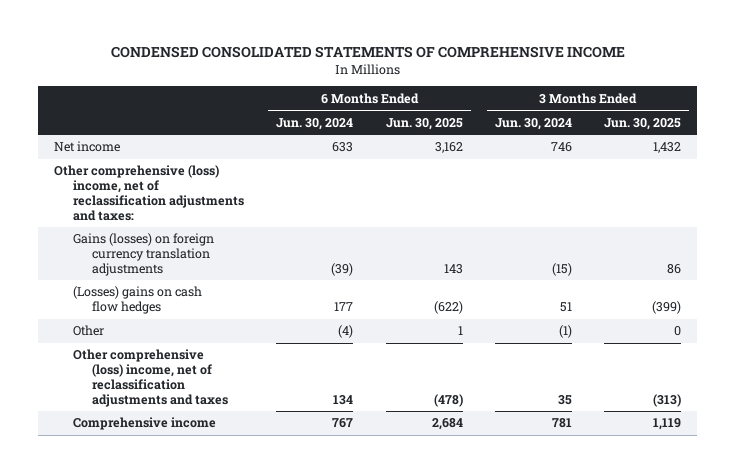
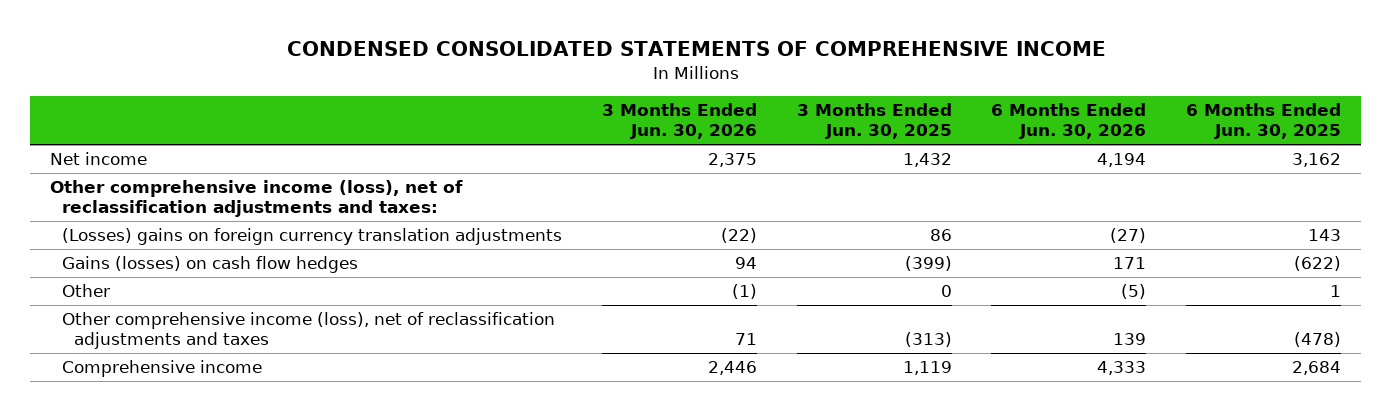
- | 6 Months Ended Jun. 30, 2024 | 6 Months Ended Jun. 30, 2025 | 3 Months Ended Jun. 30, 2024 | 3 Months Ended Jun. 30, 2025
+ | 3 Months Ended Jun. 30, 2026 | 3 Months Ended Jun. 30, 2025 | 6 Months Ended Jun. 30, 2026 | 6 Months Ended Jun. 30, 2025
- Other comprehensive (loss) income, net of reclassification adjustments and taxes:
- Gains (losses) on foreign currency translation adjustments | (39) | 143 | (15) | 86
- (Losses) gains on cash flow hedges | 177 | (622) | 51 | (399)
+ Other comprehensive income (loss), net of reclassification adjustments and taxes:
+ (Losses) gains on foreign currency translation adjustments | (22) | 86 | (27) | 143
+ Gains (losses) on cash flow hedges | 94 | (399) | 171 | (622)
- Other comprehensive (loss) income, net of reclassification adjustments and taxes | 134 | (478) | 35 | (313)
+ Other comprehensive income (loss), net of reclassification adjustments and taxes | 71 | (313) | 139 | (478)

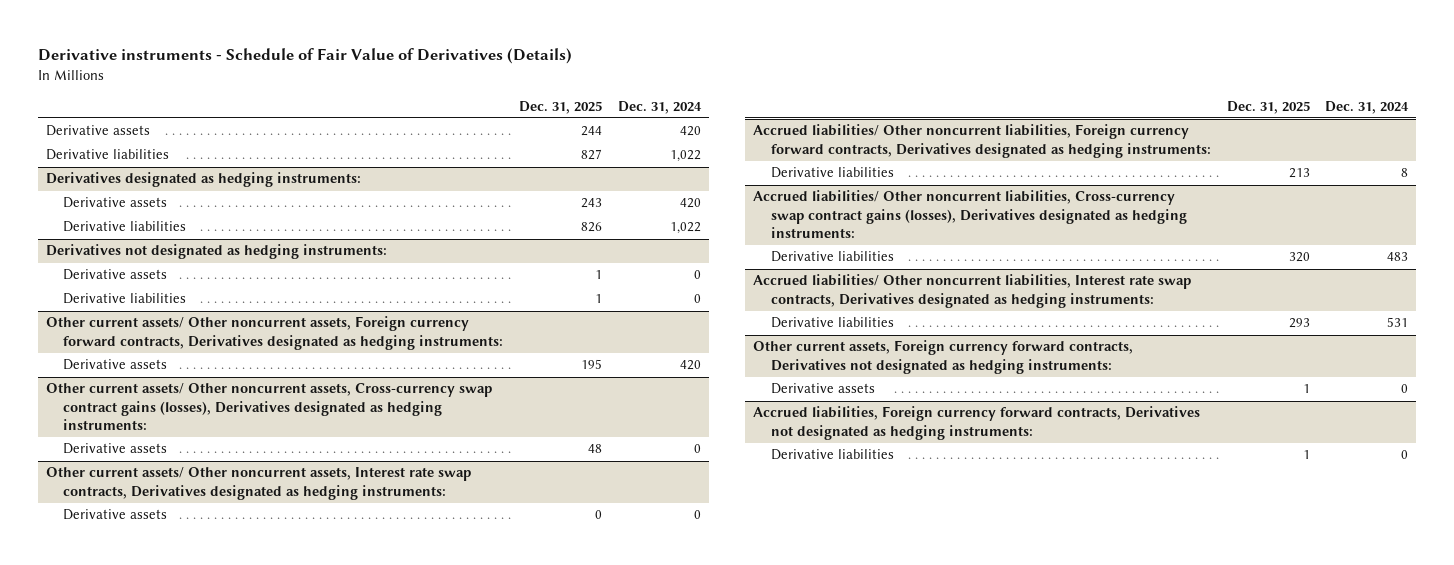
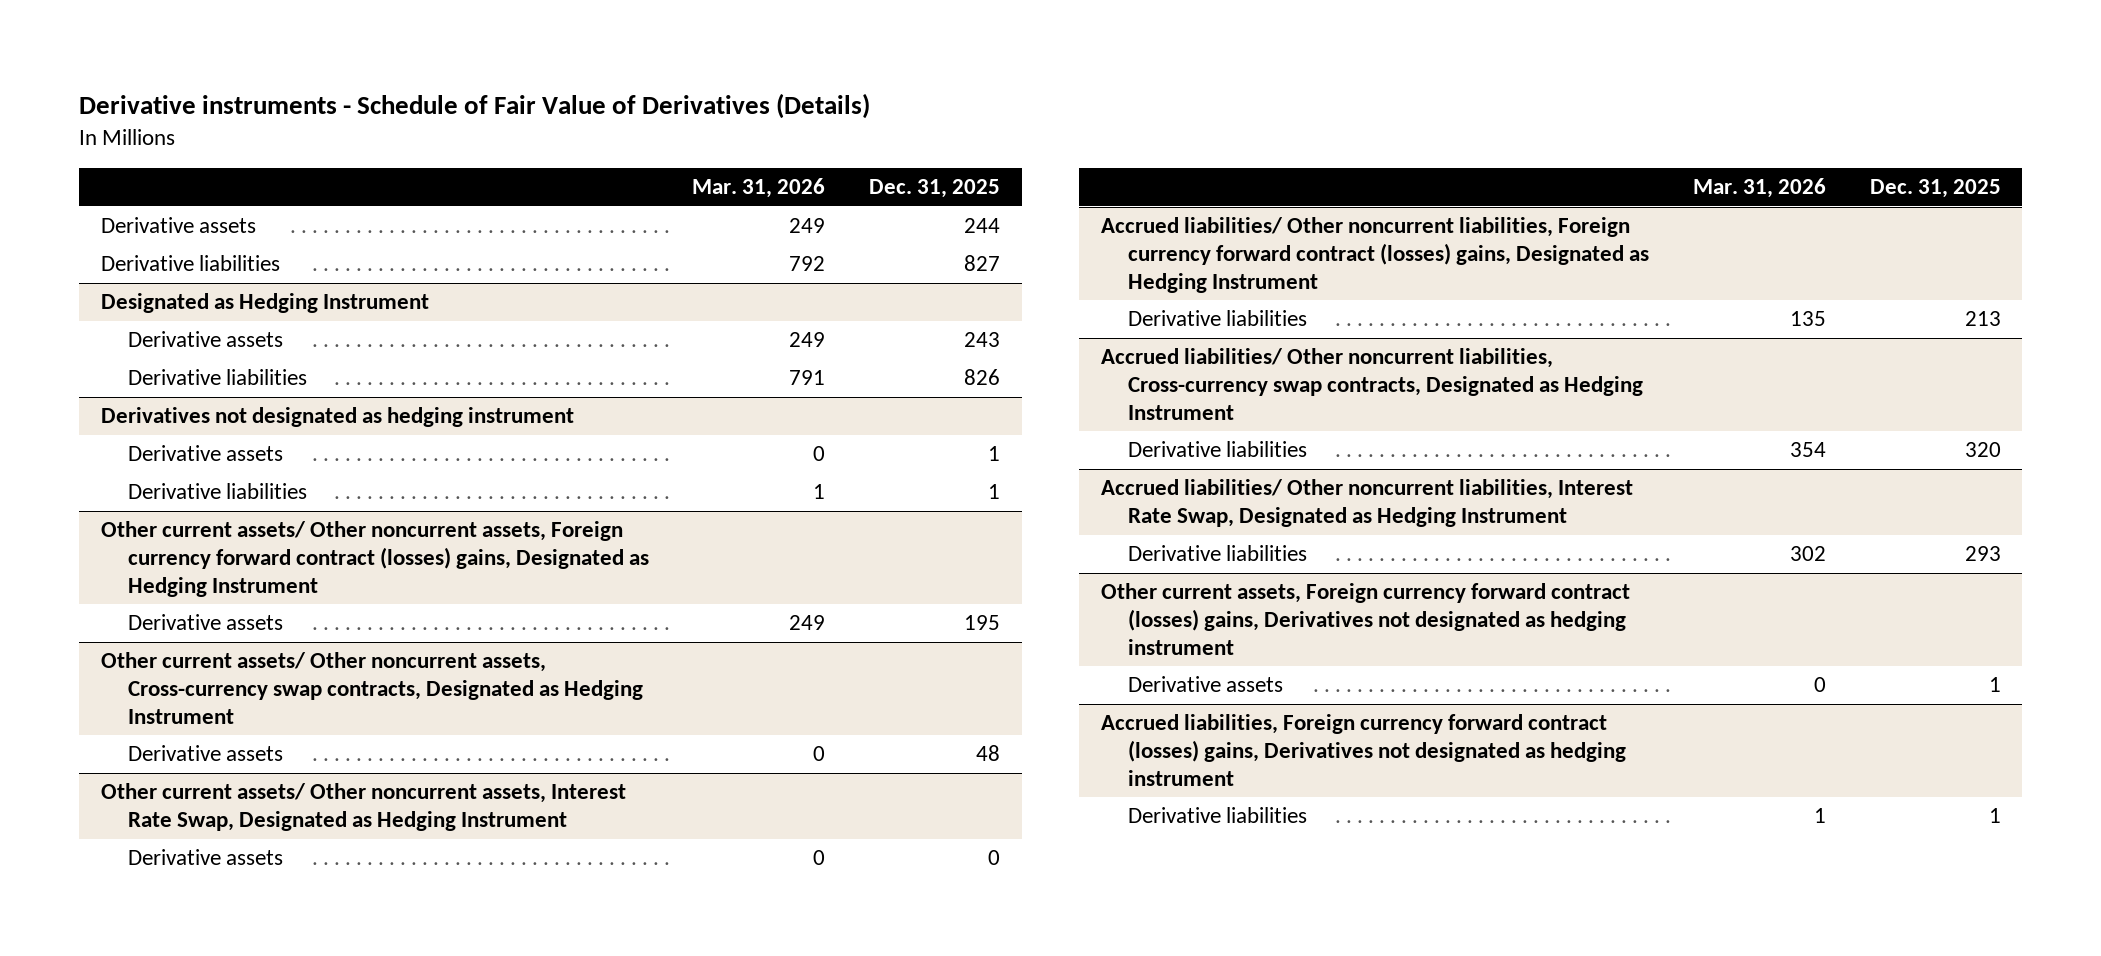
- | Dec. 31, 2025 | Dec. 31, 2024
+ | Mar. 31, 2026 | Dec. 31, 2025
- Derivatives designated as hedging instruments:
+ Designated as Hedging Instrument
- Derivatives not designated as hedging instruments:
+ Derivatives not designated as hedging instrument
- Other current assets/ Other noncurrent assets, Foreign currency forward contracts, Derivatives designated as hedging instruments:
+ Other current assets/ Other noncurrent assets, Foreign currency forward contract (losses) gains, Designated as Hedging Instrument
- Other current assets/ Other noncurrent assets, Cross-currency swap contract gains (losses), Derivatives designated as hedging instruments:
+ Other current assets/ Other noncurrent assets, Cross-currency swap contracts, Designated as Hedging Instrument
- Other current assets/ Other noncurrent assets, Interest rate swap contracts, Derivatives designated as hedging instruments:
+ Other current assets/ Other noncurrent assets, Interest Rate Swap, Designated as Hedging Instrument
- Accrued liabilities/ Other noncurrent liabilities, Foreign currency forward contracts, Derivatives designated as hedging instruments:
+ Accrued liabilities/ Other noncurrent liabilities, Foreign currency forward contract (losses) gains, Designated as Hedging Instrument
- Accrued liabilities/ Other noncurrent liabilities, Cross-currency swap contract gains (losses), Derivatives designated as hedging instruments:
+ Accrued liabilities/ Other noncurrent liabilities, Cross-currency swap contracts, Designated as Hedging Instrument
- Accrued liabilities/ Other noncurrent liabilities, Interest rate swap contracts, Derivatives designated as hedging instruments:
+ Accrued liabilities/ Other noncurrent liabilities, Interest Rate Swap, Designated as Hedging Instrument
- Other current assets, Foreign currency forward contracts, Derivatives not designated as hedging instruments:
+ Other current assets, Foreign currency forward contract (losses) gains, Derivatives not designated as hedging instrument
- Accrued liabilities, Foreign currency forward contracts, Derivatives not designated as hedging instruments:
+ Accrued liabilities, Foreign currency forward contract (losses) gains, Derivatives not designated as hedging instrument

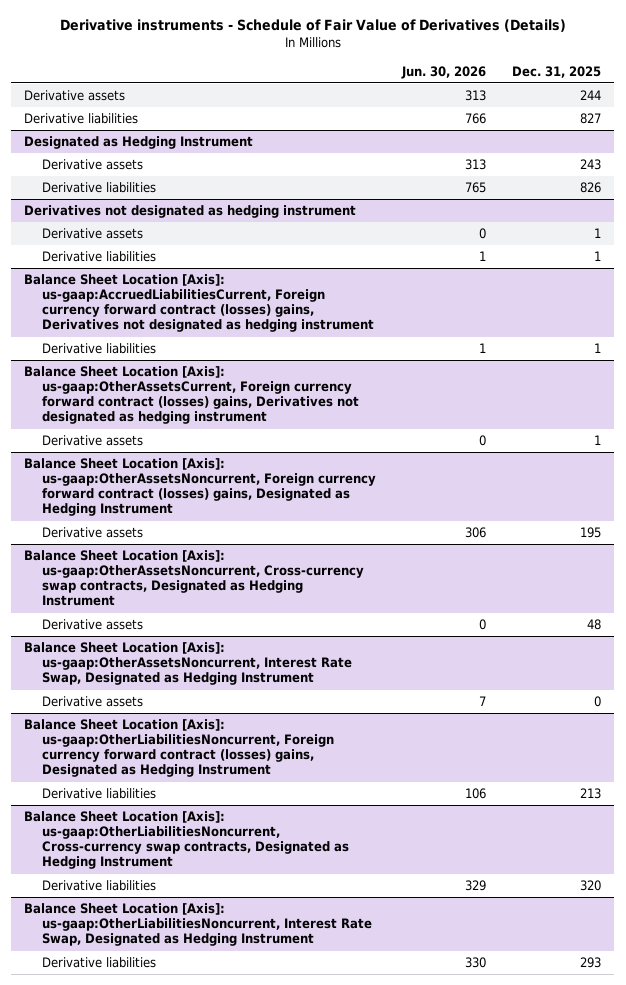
- | Mar. 31, 2026 | Dec. 31, 2025
+ | Jun. 30, 2026 | Dec. 31, 2025
- Other current assets/ Other noncurrent assets, Foreign currency forward contract (losses) gains, Designated as Hedging Instrument
+ Balance Sheet Location [Axis]: us-gaap:AccruedLiabilitiesCurrent, Foreign currency forward contract (losses) gains, Derivatives not designated as hedging instrument
+ Derivative liabilities | 1 | 1
+ Balance Sheet Location [Axis]: us-gaap:OtherAssetsCurrent, Foreign currency forward contract (losses) gains, Derivatives not designated as hedging instrument
+ Derivative assets | 0 | 1
+ Balance Sheet Location [Axis]: us-gaap:OtherAssetsNoncurrent, Foreign currency forward contract (losses) gains, Designated as Hedging Instrument
- Other current assets/ Other noncurrent assets, Cross-currency swap contracts, Designated as Hedging Instrument
+ Balance Sheet Location [Axis]: us-gaap:OtherAssetsNoncurrent, Cross-currency swap contracts, Designated as Hedging Instrument
- Other current assets/ Other noncurrent assets, Interest Rate Swap, Designated as Hedging Instrument
+ Balance Sheet Location [Axis]: us-gaap:OtherAssetsNoncurrent, Interest Rate Swap, Designated as Hedging Instrument
- Accrued liabilities/ Other noncurrent liabilities, Foreign currency forward contract (losses) gains, Designated as Hedging Instrument
+ Balance Sheet Location [Axis]: us-gaap:OtherLiabilitiesNoncurrent, Foreign currency forward contract (losses) gains, Designated as Hedging Instrument
- Accrued liabilities/ Other noncurrent liabilities, Cross-currency swap contracts, Designated as Hedging Instrument
+ Balance Sheet Location [Axis]: us-gaap:OtherLiabilitiesNoncurrent, Cross-currency swap contracts, Designated as Hedging Instrument
- Accrued liabilities/ Other noncurrent liabilities, Interest Rate Swap, Designated as Hedging Instrument
+ Balance Sheet Location [Axis]: us-gaap:OtherLiabilitiesNoncurrent, Interest Rate Swap, Designated as Hedging Instrument
- Other current assets, Foreign currency forward contract (losses) gains, Derivatives not designated as hedging instrument
- Derivative assets | 0 | 1
- Accrued liabilities, Foreign currency forward contract (losses) gains, Derivatives not designated as hedging instrument
- Derivative liabilities | 1 | 1

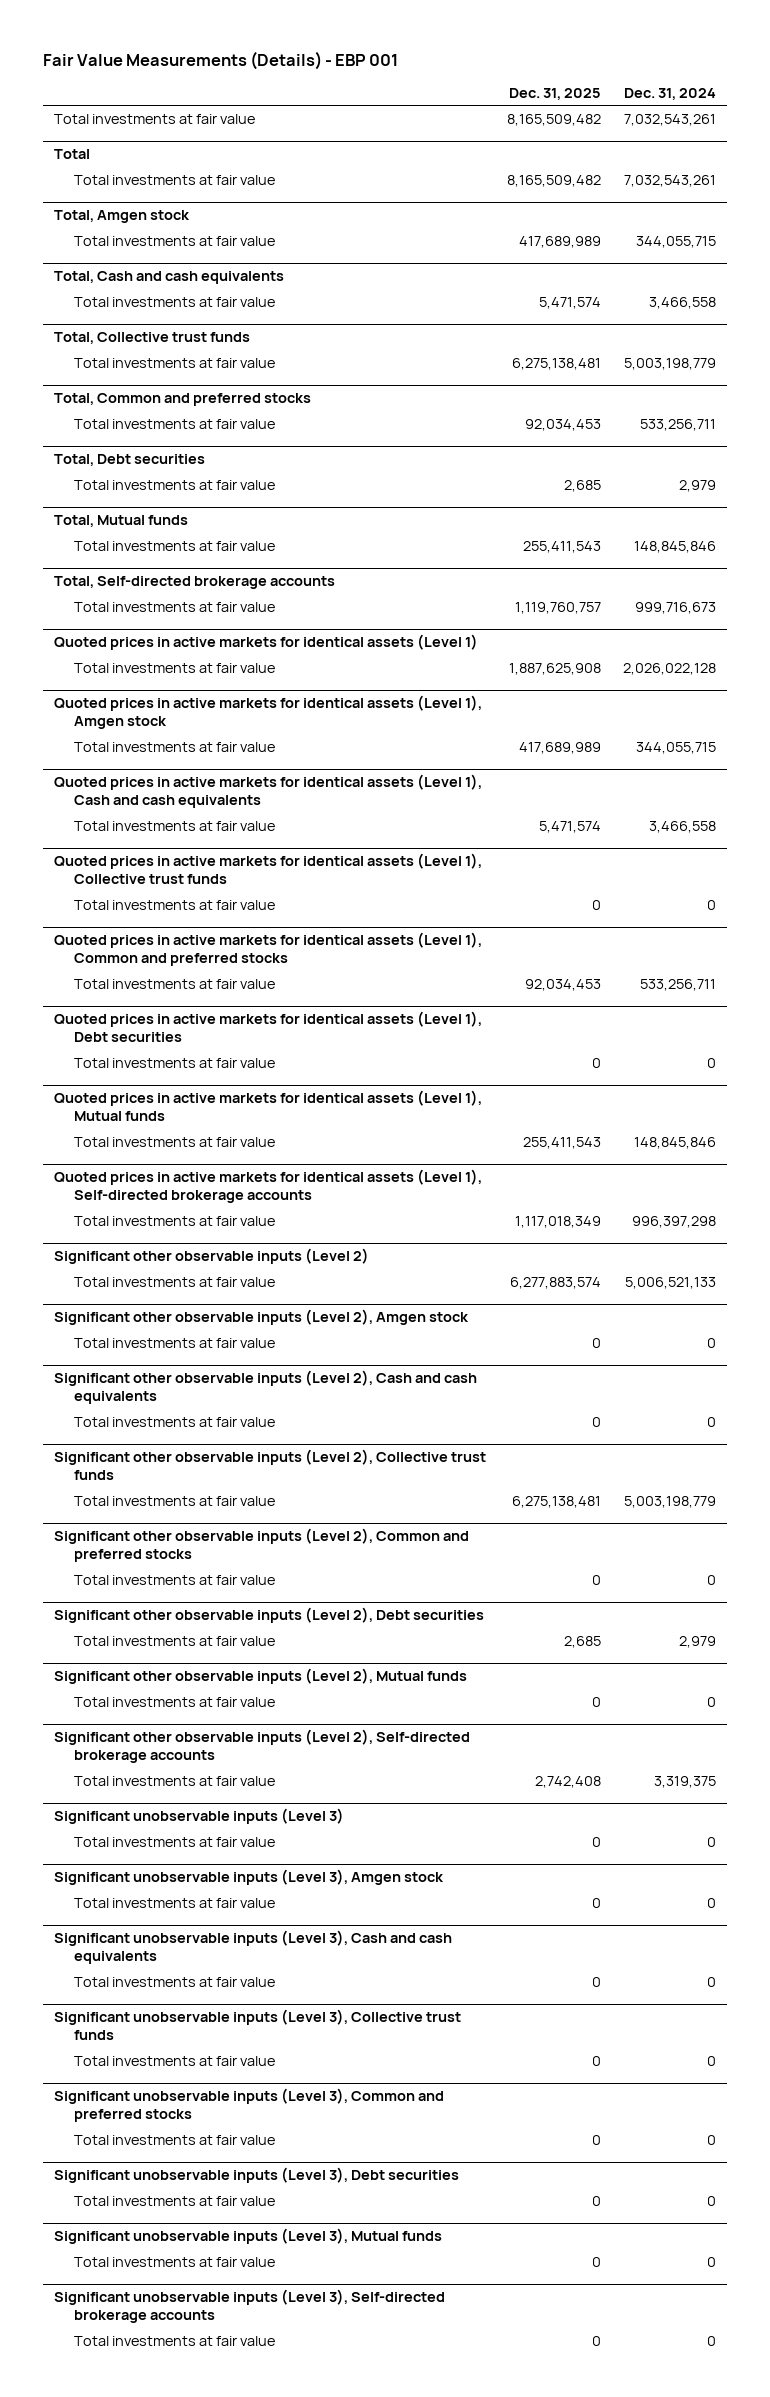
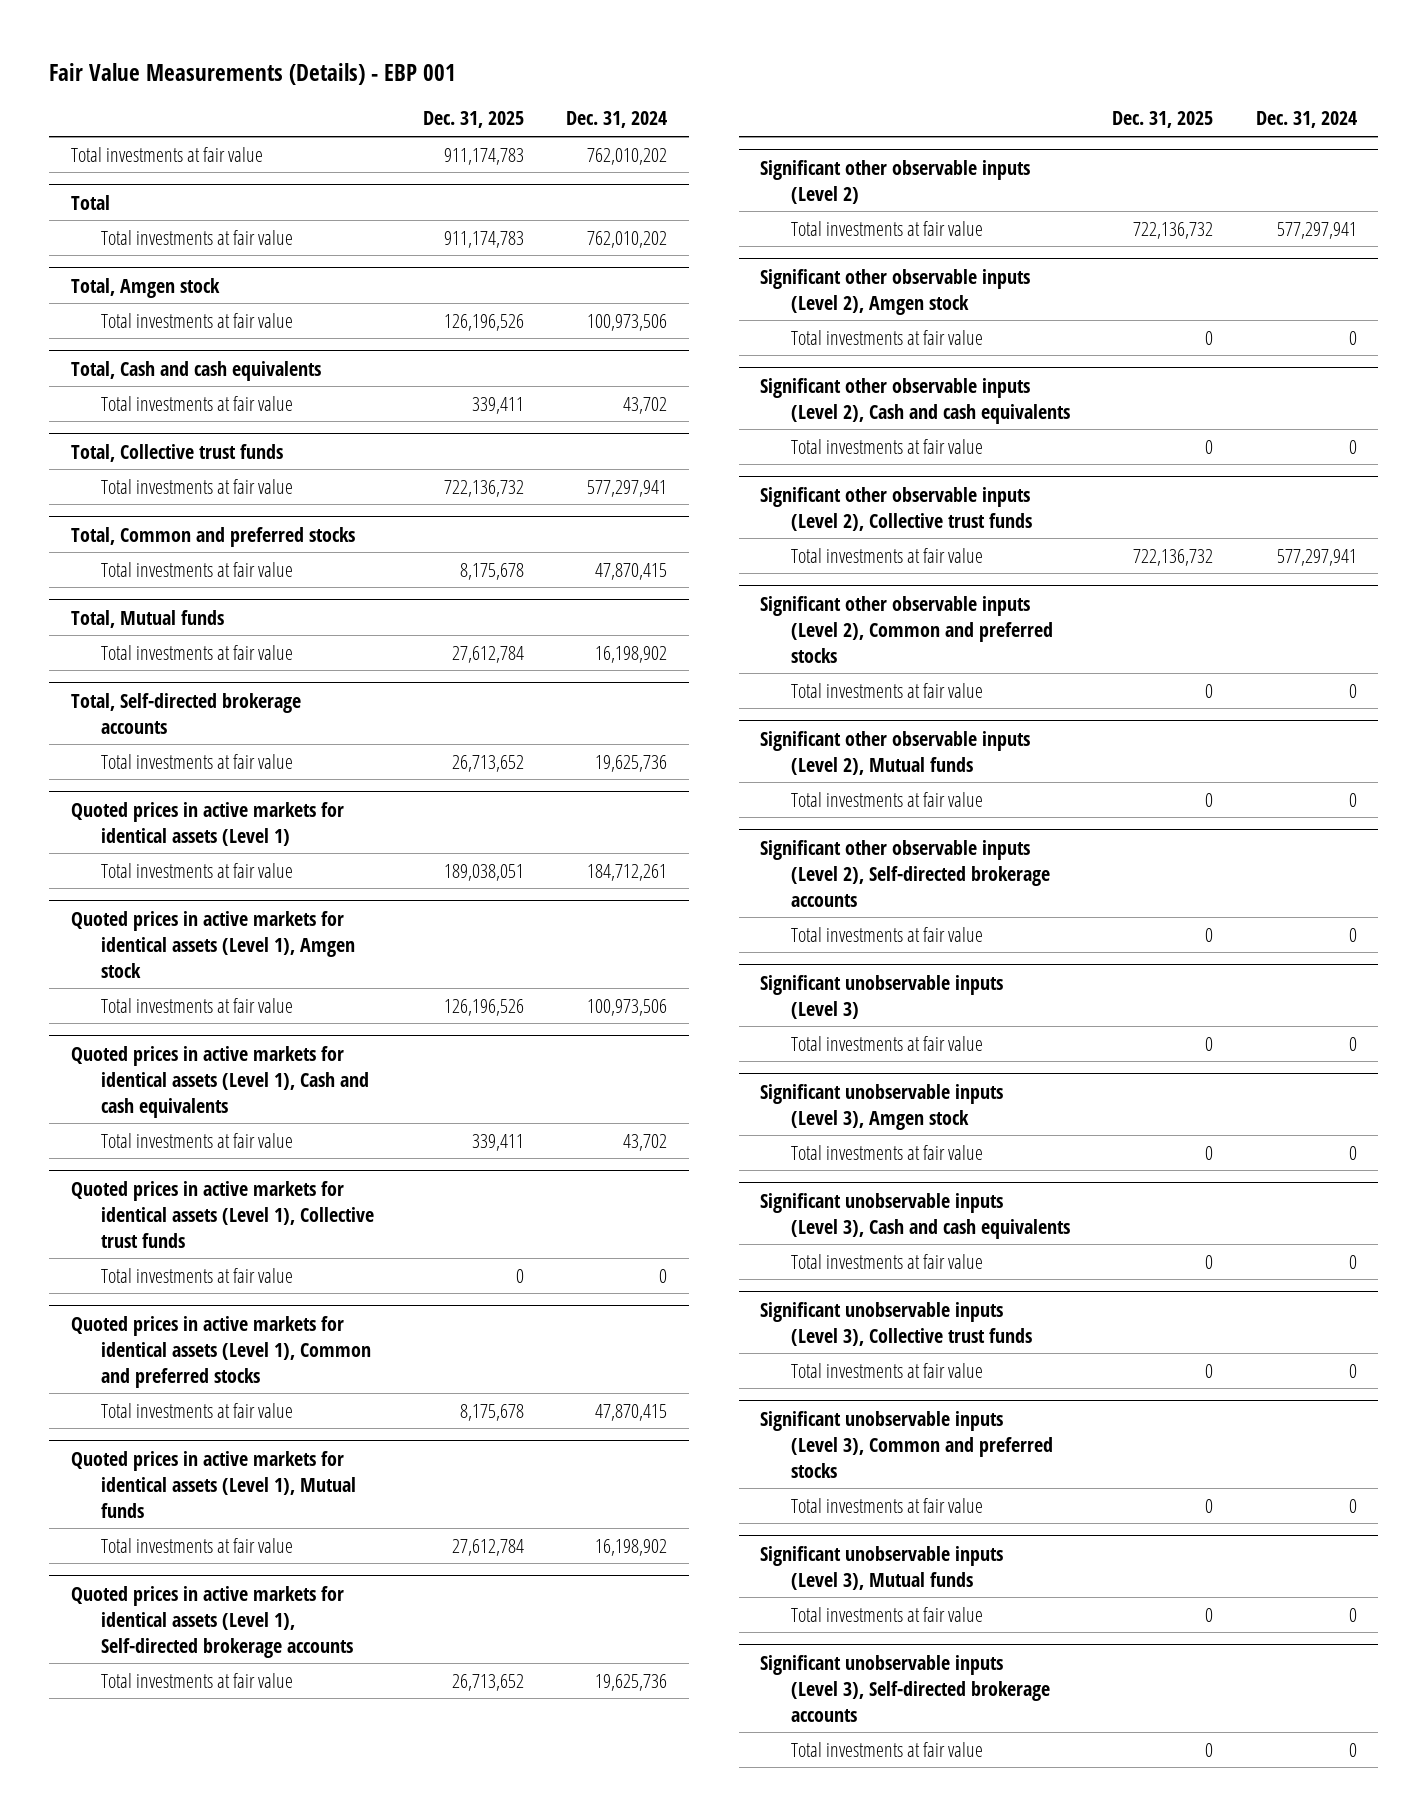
- Total investments at fair value | 8,165,509,482 | 7,032,543,261
+ Total investments at fair value | 911,174,783 | 762,010,202
@ Total
- Total investments at fair value | 8,165,509,482 | 7,032,543,261
+ Total investments at fair value | 911,174,783 | 762,010,202
@ Total, Amgen stock
- Total investments at fair value | 417,689,989 | 344,055,715
+ Total investments at fair value | 126,196,526 | 100,973,506
@ Total, Cash and cash equivalents
- Total investments at fair value | 5,471,574 | 3,466,558
+ Total investments at fair value | 339,411 | 43,702
@ Total, Collective trust funds
- Total investments at fair value | 6,275,138,481 | 5,003,198,779
+ Total investments at fair value | 722,136,732 | 577,297,941
@ Total, Common and preferred stocks
- Total investments at fair value | 92,034,453 | 533,256,711
- Total, Debt securities
- Total investments at fair value | 2,685 | 2,979
@ Total, Common and preferred stocks
+ Total investments at fair value | 8,175,678 | 47,870,415
@ Total, Mutual funds
- Total investments at fair value | 255,411,543 | 148,845,846
+ Total investments at fair value | 27,612,784 | 16,198,902
@ Total, Self-directed brokerage accounts
- Total investments at fair value | 1,119,760,757 | 999,716,673
+ Total investments at fair value | 26,713,652 | 19,625,736
@ Quoted prices in active markets for identical assets (Level 1)
- Total investments at fair value | 1,887,625,908 | 2,026,022,128
+ Total investments at fair value | 189,038,051 | 184,712,261
@ Quoted prices in active markets for identical assets (Level 1), Amgen stock
- Total investments at fair value | 417,689,989 | 344,055,715
+ Total investments at fair value | 126,196,526 | 100,973,506
@ Quoted prices in active markets for identical assets (Level 1), Cash and cash equivalents
- Total investments at fair value | 5,471,574 | 3,466,558
+ Total investments at fair value | 339,411 | 43,702
@ Quoted prices in active markets for identical assets (Level 1), Common and preferred stocks
- Total investments at fair value | 92,034,453 | 533,256,711
- Quoted prices in active markets for identical assets (Level 1), Debt securities
- Total investments at fair value | 0 | 0
@ Quoted prices in active markets for identical assets (Level 1), Common and preferred stocks
+ Total investments at fair value | 8,175,678 | 47,870,415
@ Quoted prices in active markets for identical assets (Level 1), Mutual funds
- Total investments at fair value | 255,411,543 | 148,845,846
+ Total investments at fair value | 27,612,784 | 16,198,902
@ Quoted prices in active markets for identical assets (Level 1), Self-directed brokerage accounts
- Total investments at fair value | 1,117,018,349 | 996,397,298
+ Total investments at fair value | 26,713,652 | 19,625,736
@ Significant other observable inputs (Level 2)
- Total investments at fair value | 6,277,883,574 | 5,006,521,133
+ Total investments at fair value | 722,136,732 | 577,297,941
@ Significant other observable inputs (Level 2), Collective trust funds
- Total investments at fair value | 6,275,138,481 | 5,003,198,779
+ Total investments at fair value | 722,136,732 | 577,297,941
- Significant other observable inputs (Level 2), Debt securities
- Total investments at fair value | 2,685 | 2,979
@ Significant other observable inputs (Level 2), Self-directed brokerage accounts
- Total investments at fair value | 2,742,408 | 3,319,375
+ Total investments at fair value | 0 | 0
- Significant unobservable inputs (Level 3), Debt securities
- Total investments at fair value | 0 | 0

